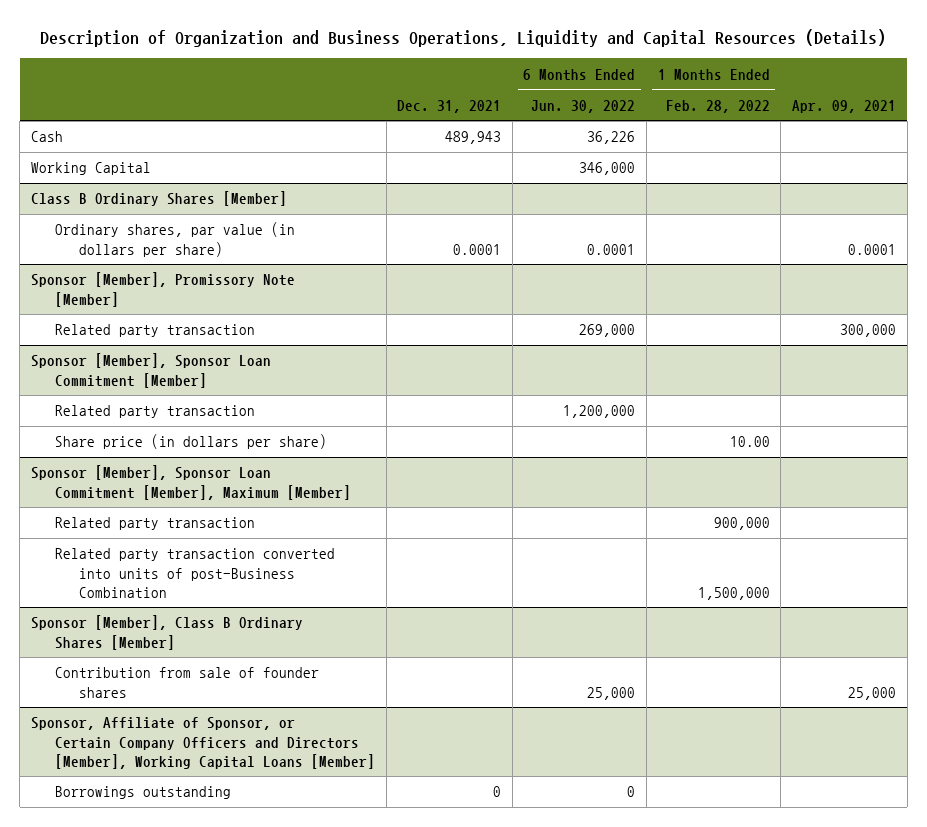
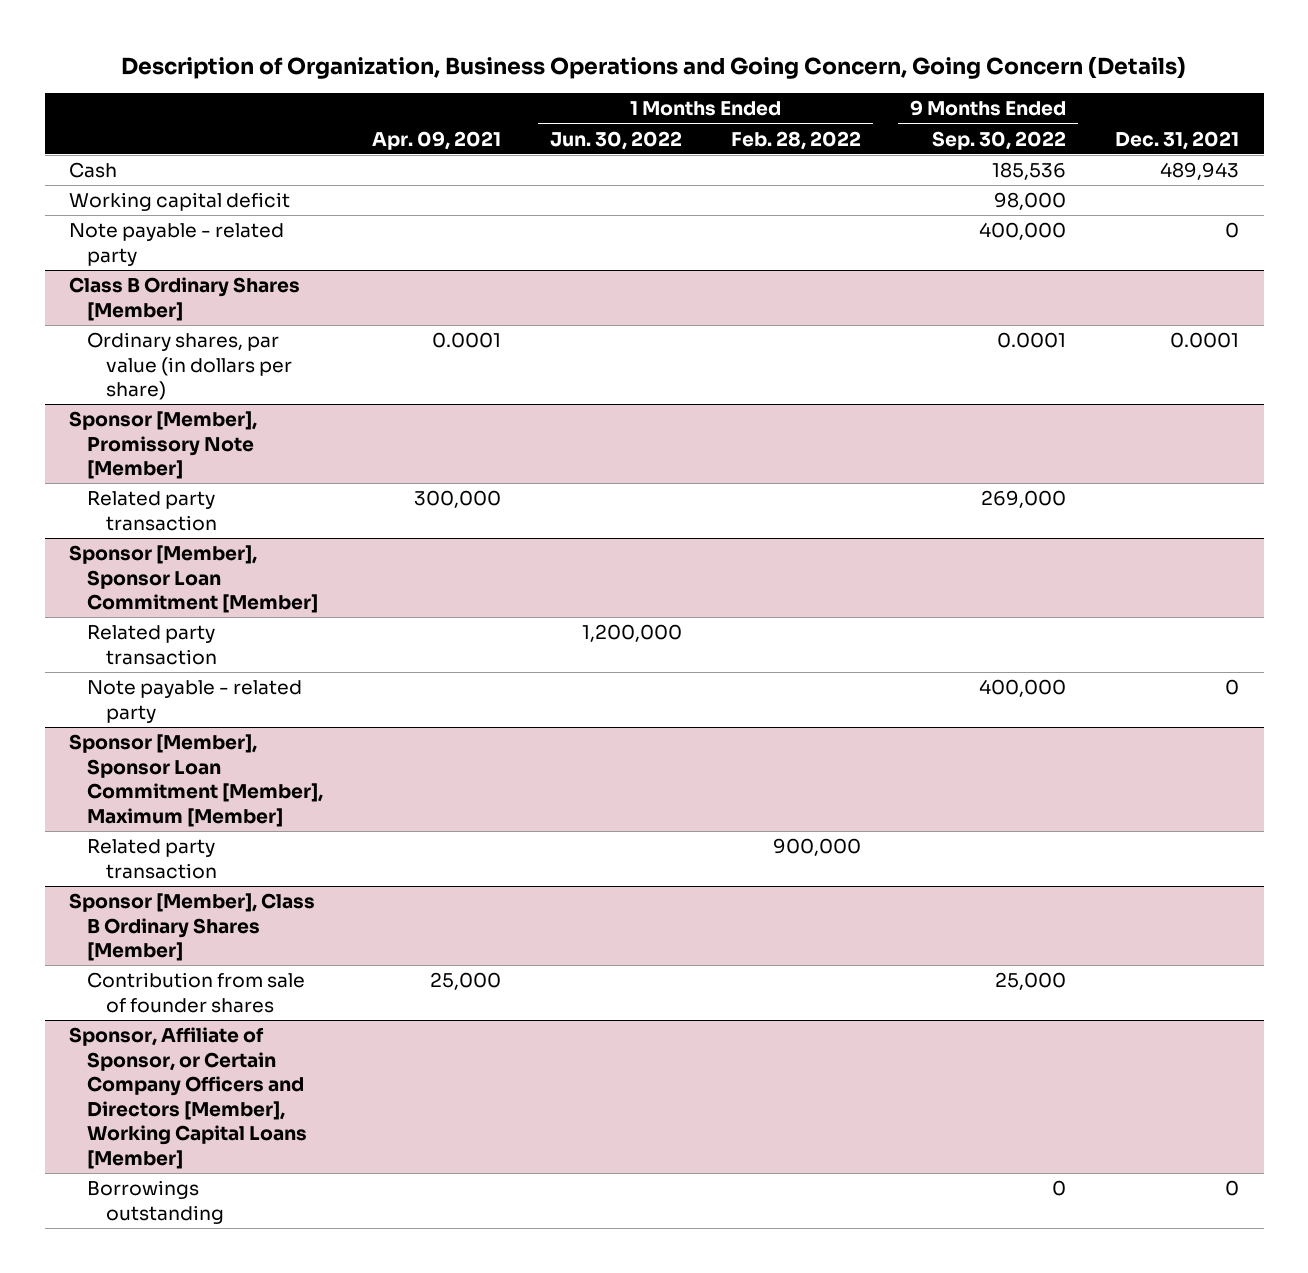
- Description of Organization and Business Operations, Liquidity and Capital Resources (Details)
+ Description of Organization, Business Operations and Going Concern, Going Concern (Details)
- | Dec. 31, 2021 | 6 Months Ended Jun. 30, 2022 | 1 Months Ended Feb. 28, 2022 | Apr. 09, 2021
+ | Apr. 09, 2021 | 1 Months Ended Jun. 30, 2022 | 1 Months Ended Feb. 28, 2022 | 9 Months Ended Sep. 30, 2022 | Dec. 31, 2021
- Working Capital | | 346,000 | |
+ Working capital deficit | | | | 98,000 |
+ Note payable - related party | | | | 400,000 | 0
@ Sponsor [Member], Sponsor Loan Commitment [Member]
- Share price (in dollars per share) | | | 10.00 |
+ Note payable - related party | | | | 400,000 | 0
@ Sponsor [Member], Sponsor Loan Commitment [Member], Maximum [Member]
- Related party transaction converted into units of post-Business Combination | | | 1,500,000 |

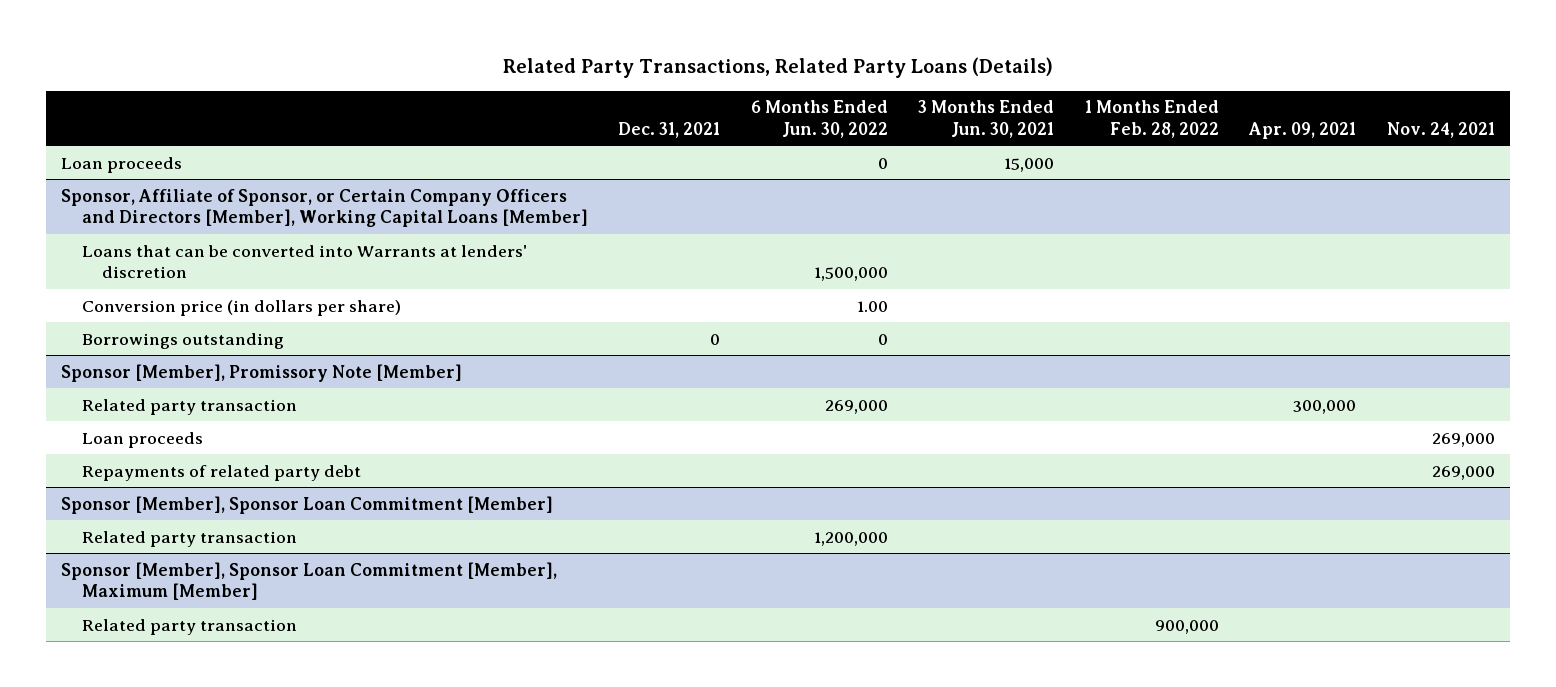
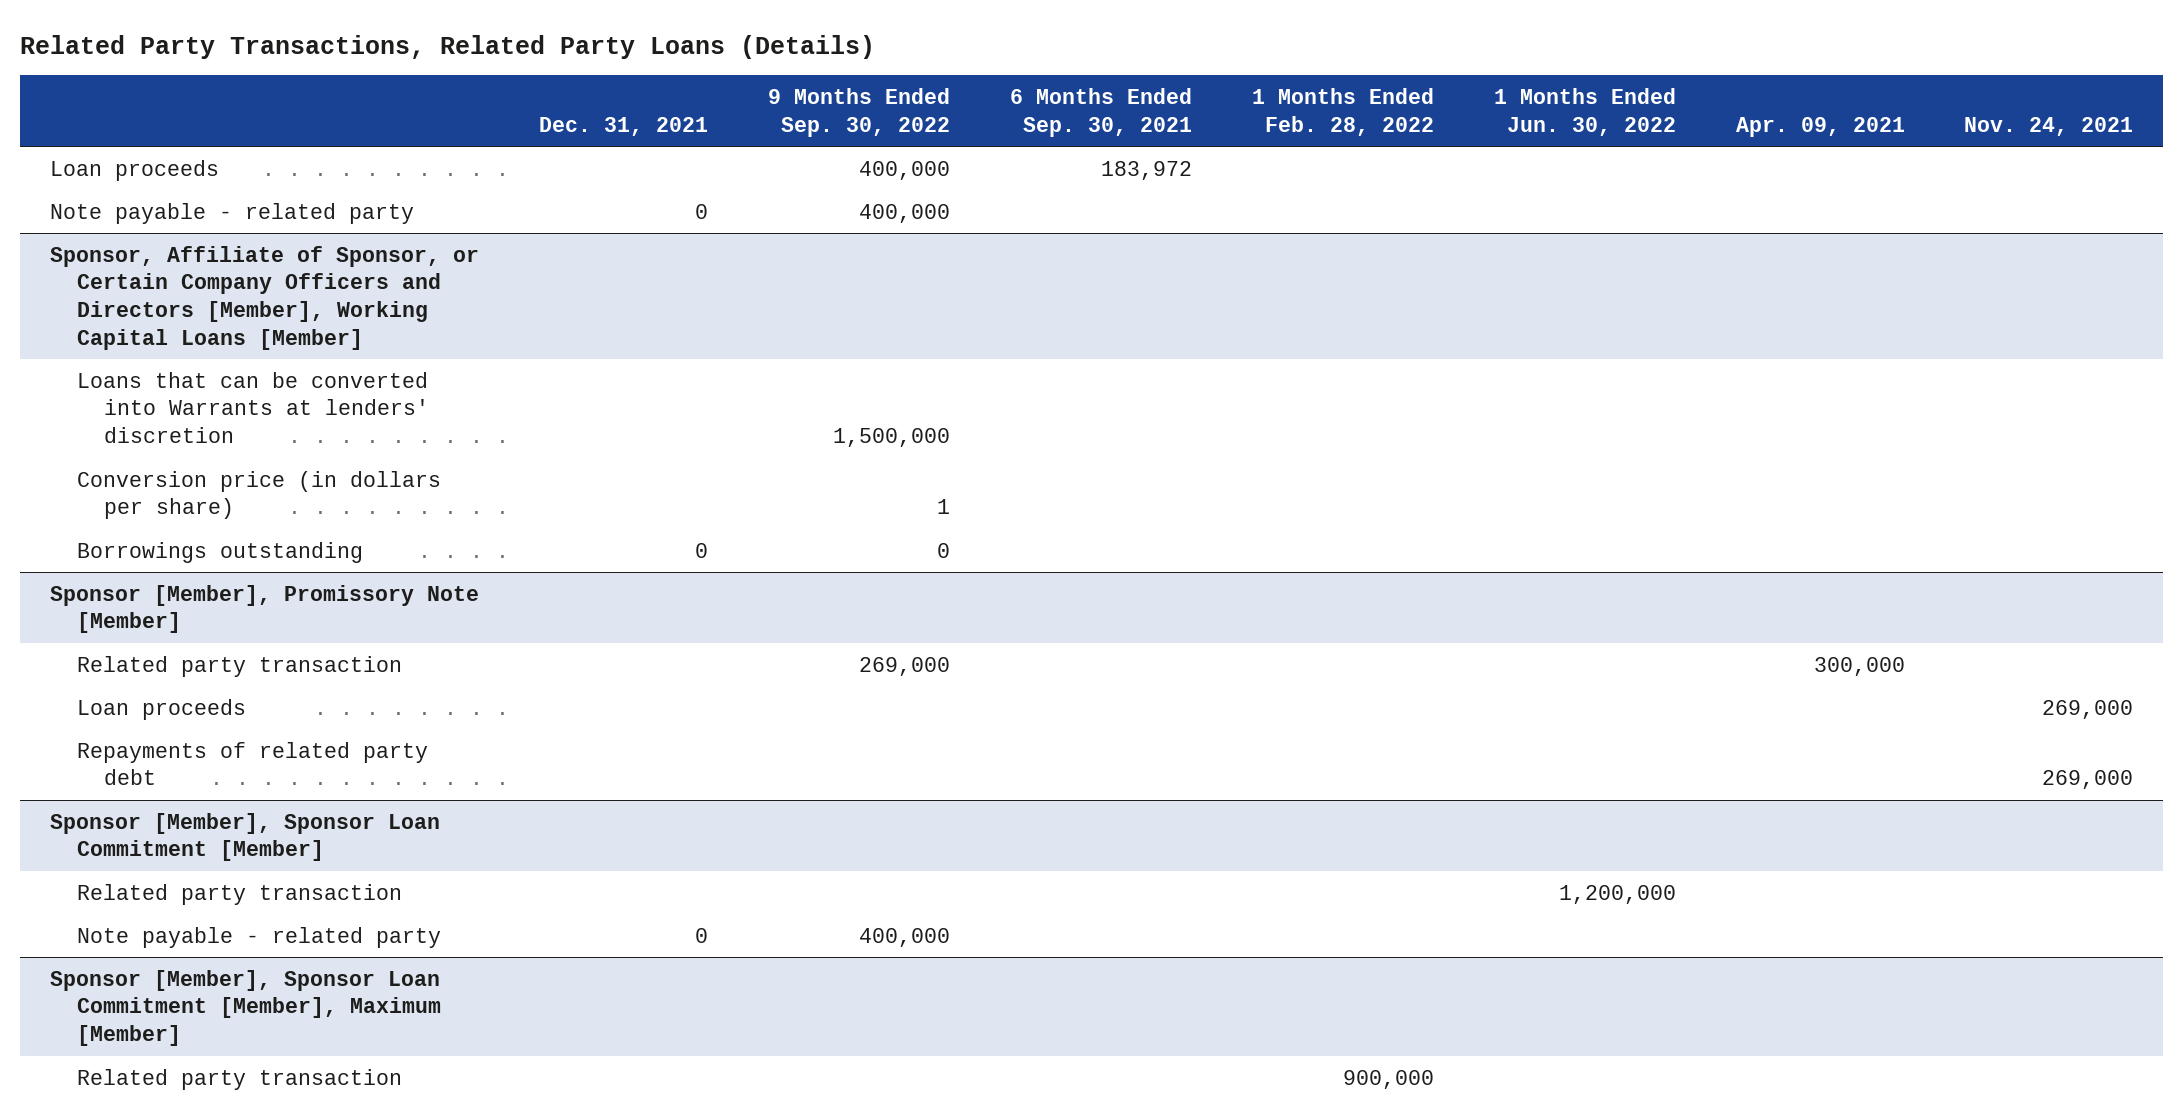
- | Dec. 31, 2021 | 6 Months Ended Jun. 30, 2022 | 3 Months Ended Jun. 30, 2021 | 1 Months Ended Feb. 28, 2022 | Apr. 09, 2021 | Nov. 24, 2021
+ | Dec. 31, 2021 | 9 Months Ended Sep. 30, 2022 | 6 Months Ended Sep. 30, 2021 | 1 Months Ended Feb. 28, 2022 | 1 Months Ended Jun. 30, 2022 | Apr. 09, 2021 | Nov. 24, 2021
+ Note payable - related party | 0 | 400,000 | | | | |
@ Sponsor [Member], Sponsor Loan Commitment [Member]
+ Note payable - related party | 0 | 400,000 | | | | |

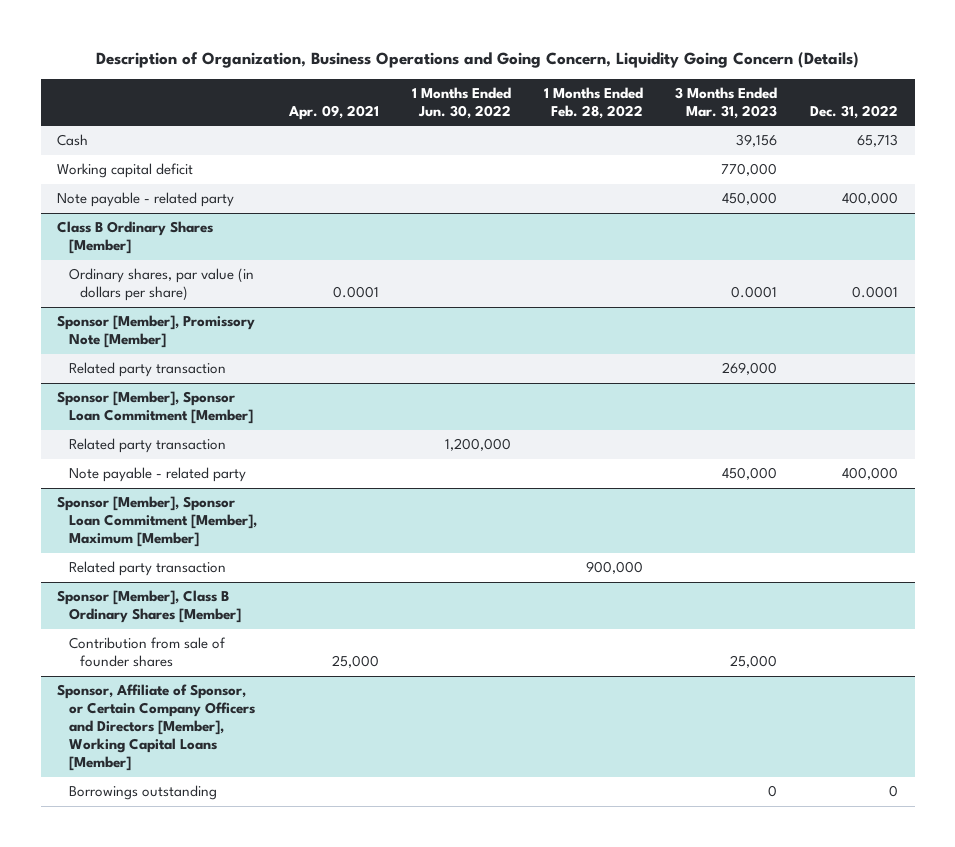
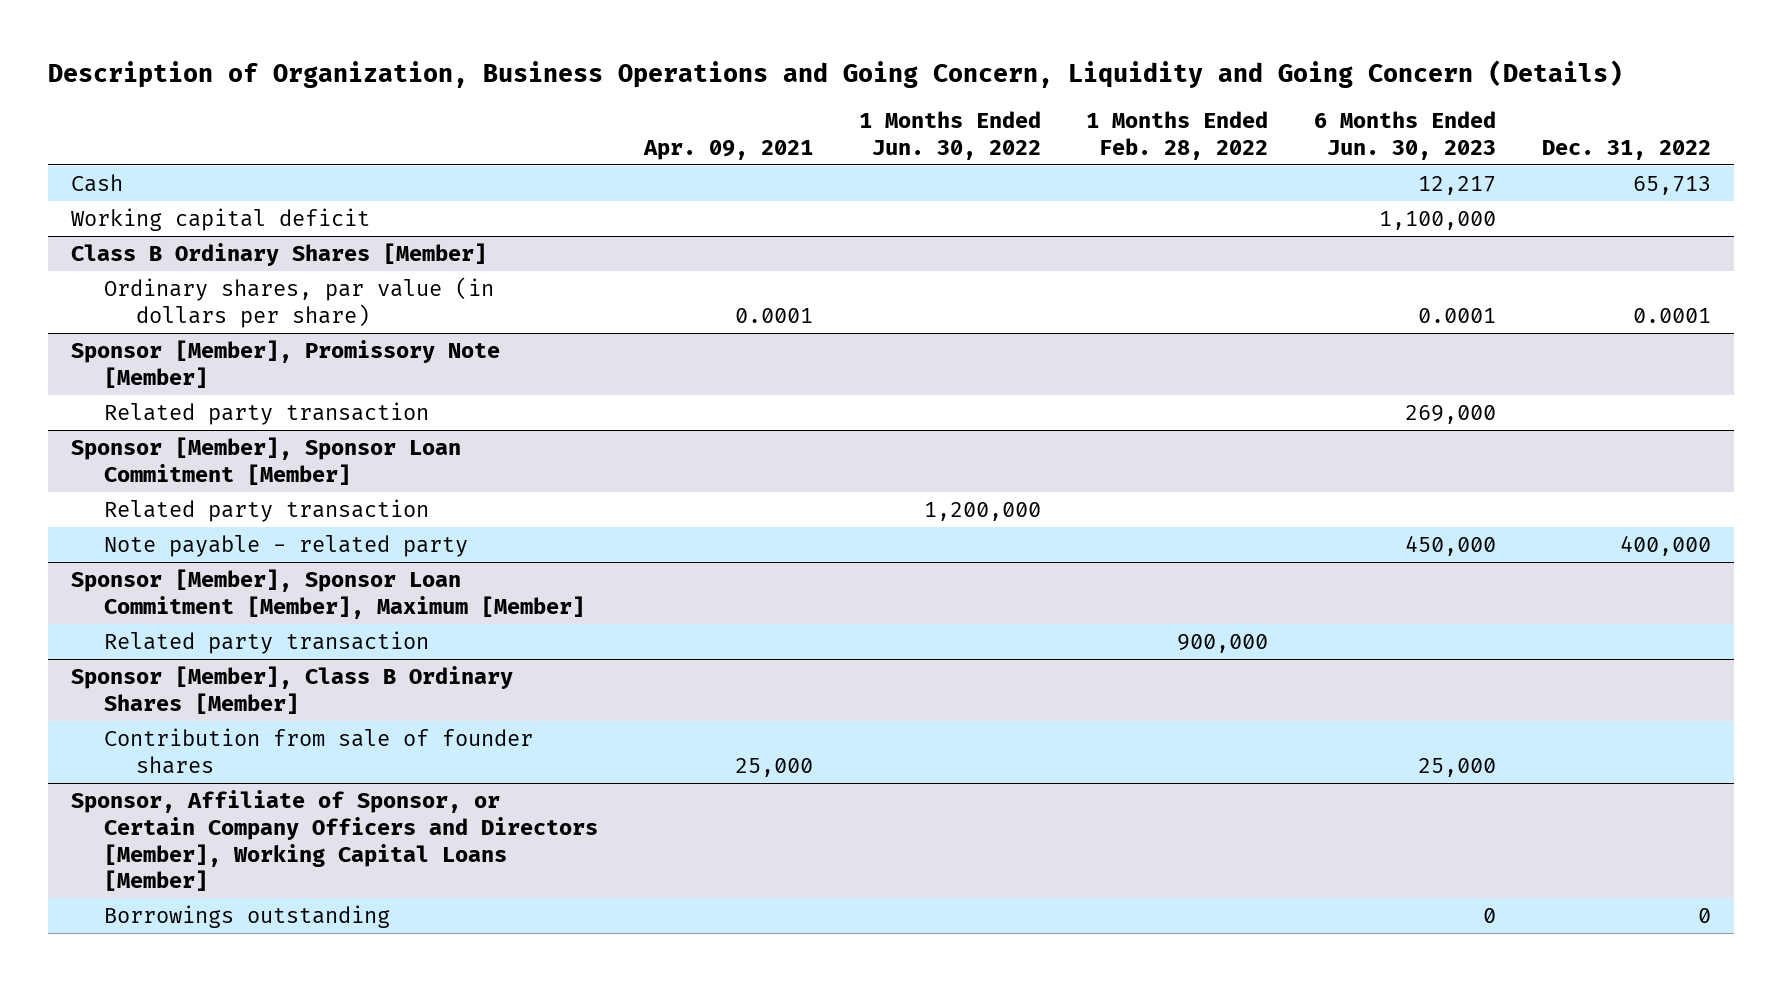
- Description of Organization, Business Operations and Going Concern, Liquidity Going Concern (Details)
+ Description of Organization, Business Operations and Going Concern, Liquidity and Going Concern (Details)
- | Apr. 09, 2021 | 1 Months Ended Jun. 30, 2022 | 1 Months Ended Feb. 28, 2022 | 3 Months Ended Mar. 31, 2023 | Dec. 31, 2022
+ | Apr. 09, 2021 | 1 Months Ended Jun. 30, 2022 | 1 Months Ended Feb. 28, 2022 | 6 Months Ended Jun. 30, 2023 | Dec. 31, 2022
- Note payable - related party | | | | 450,000 | 400,000

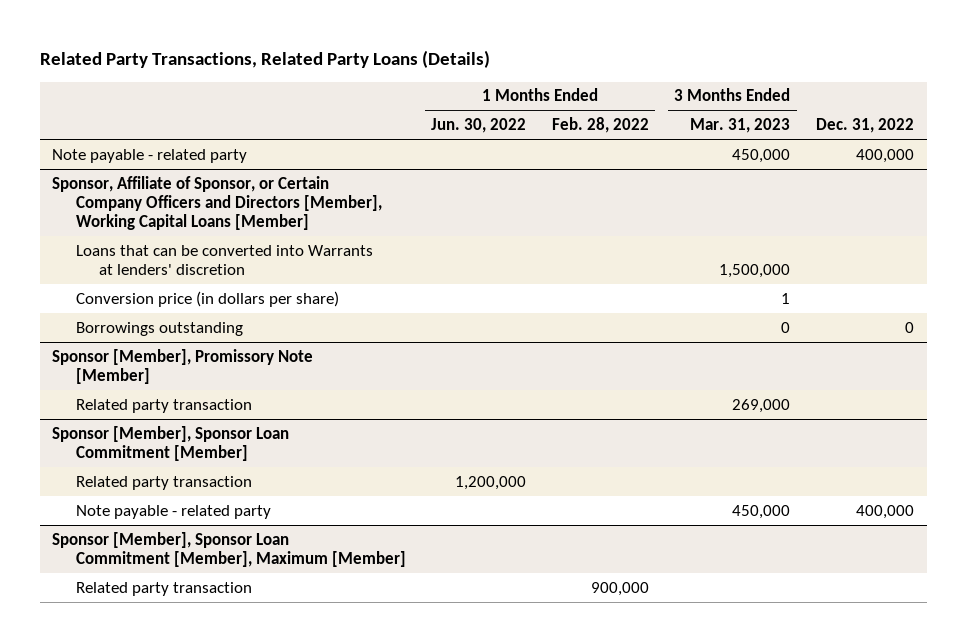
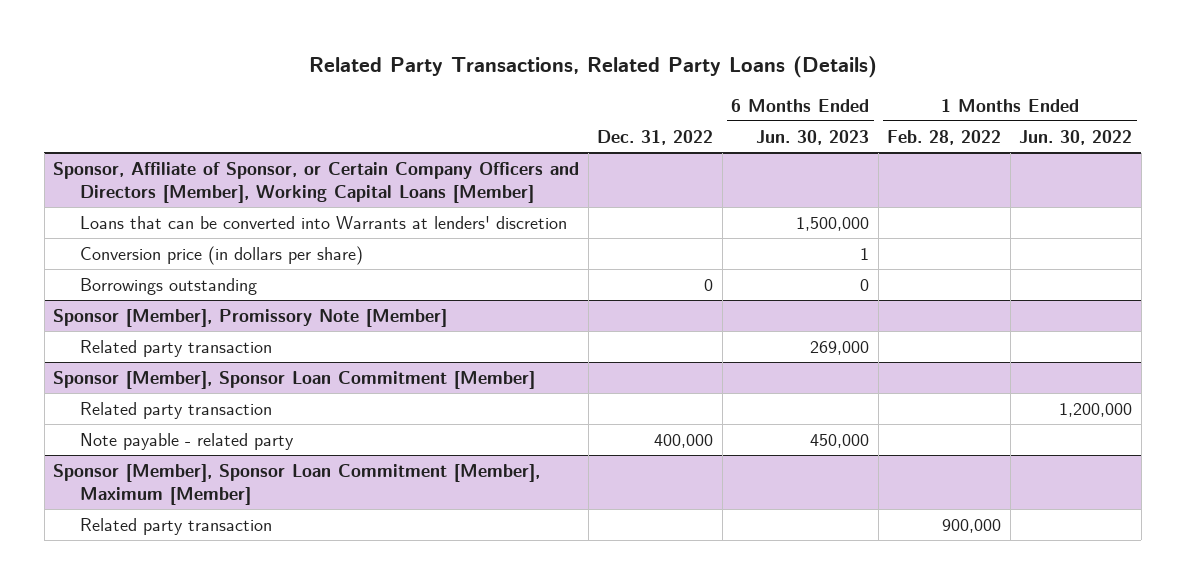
- | 1 Months Ended Jun. 30, 2022 | 1 Months Ended Feb. 28, 2022 | 3 Months Ended Mar. 31, 2023 | Dec. 31, 2022
+ | Dec. 31, 2022 | 6 Months Ended Jun. 30, 2023 | 1 Months Ended Feb. 28, 2022 | 1 Months Ended Jun. 30, 2022
- Note payable - related party | | | 450,000 | 400,000

